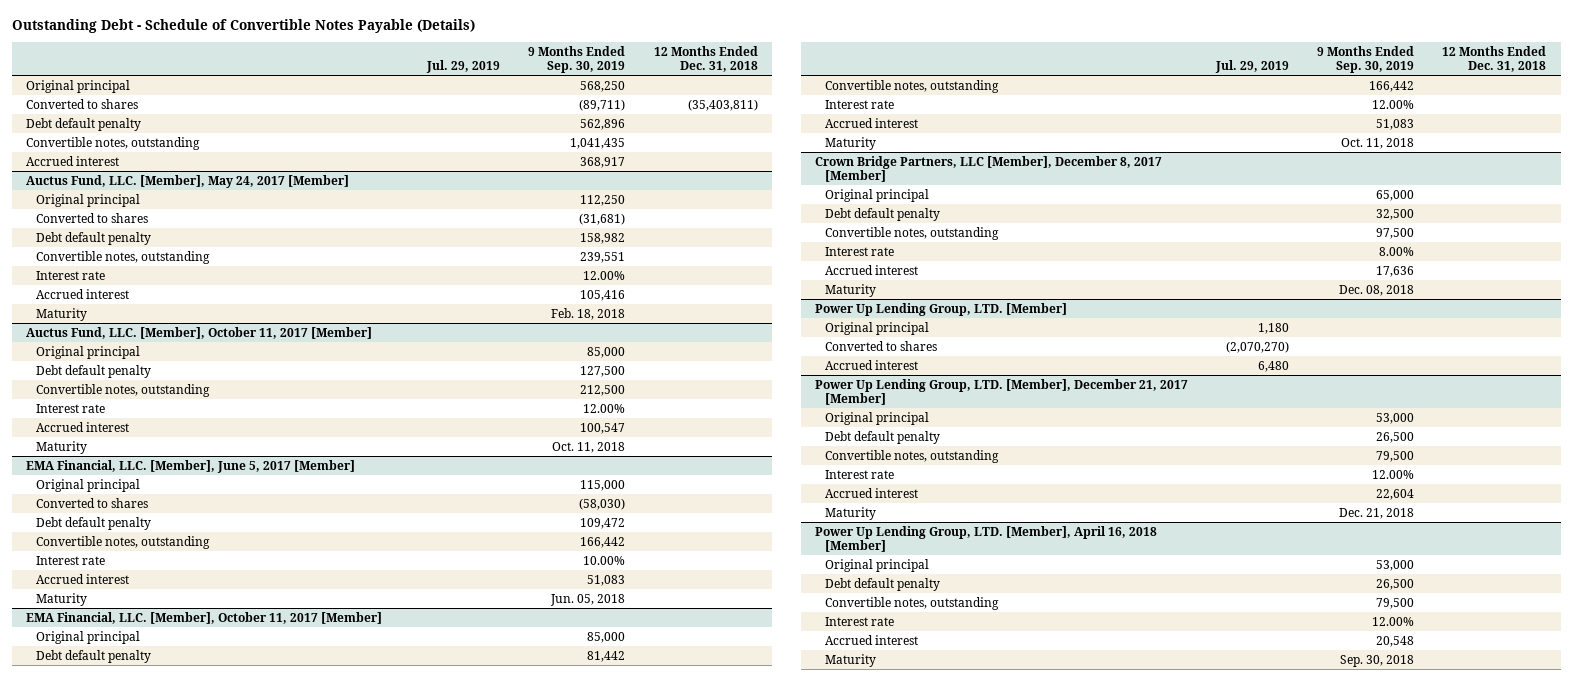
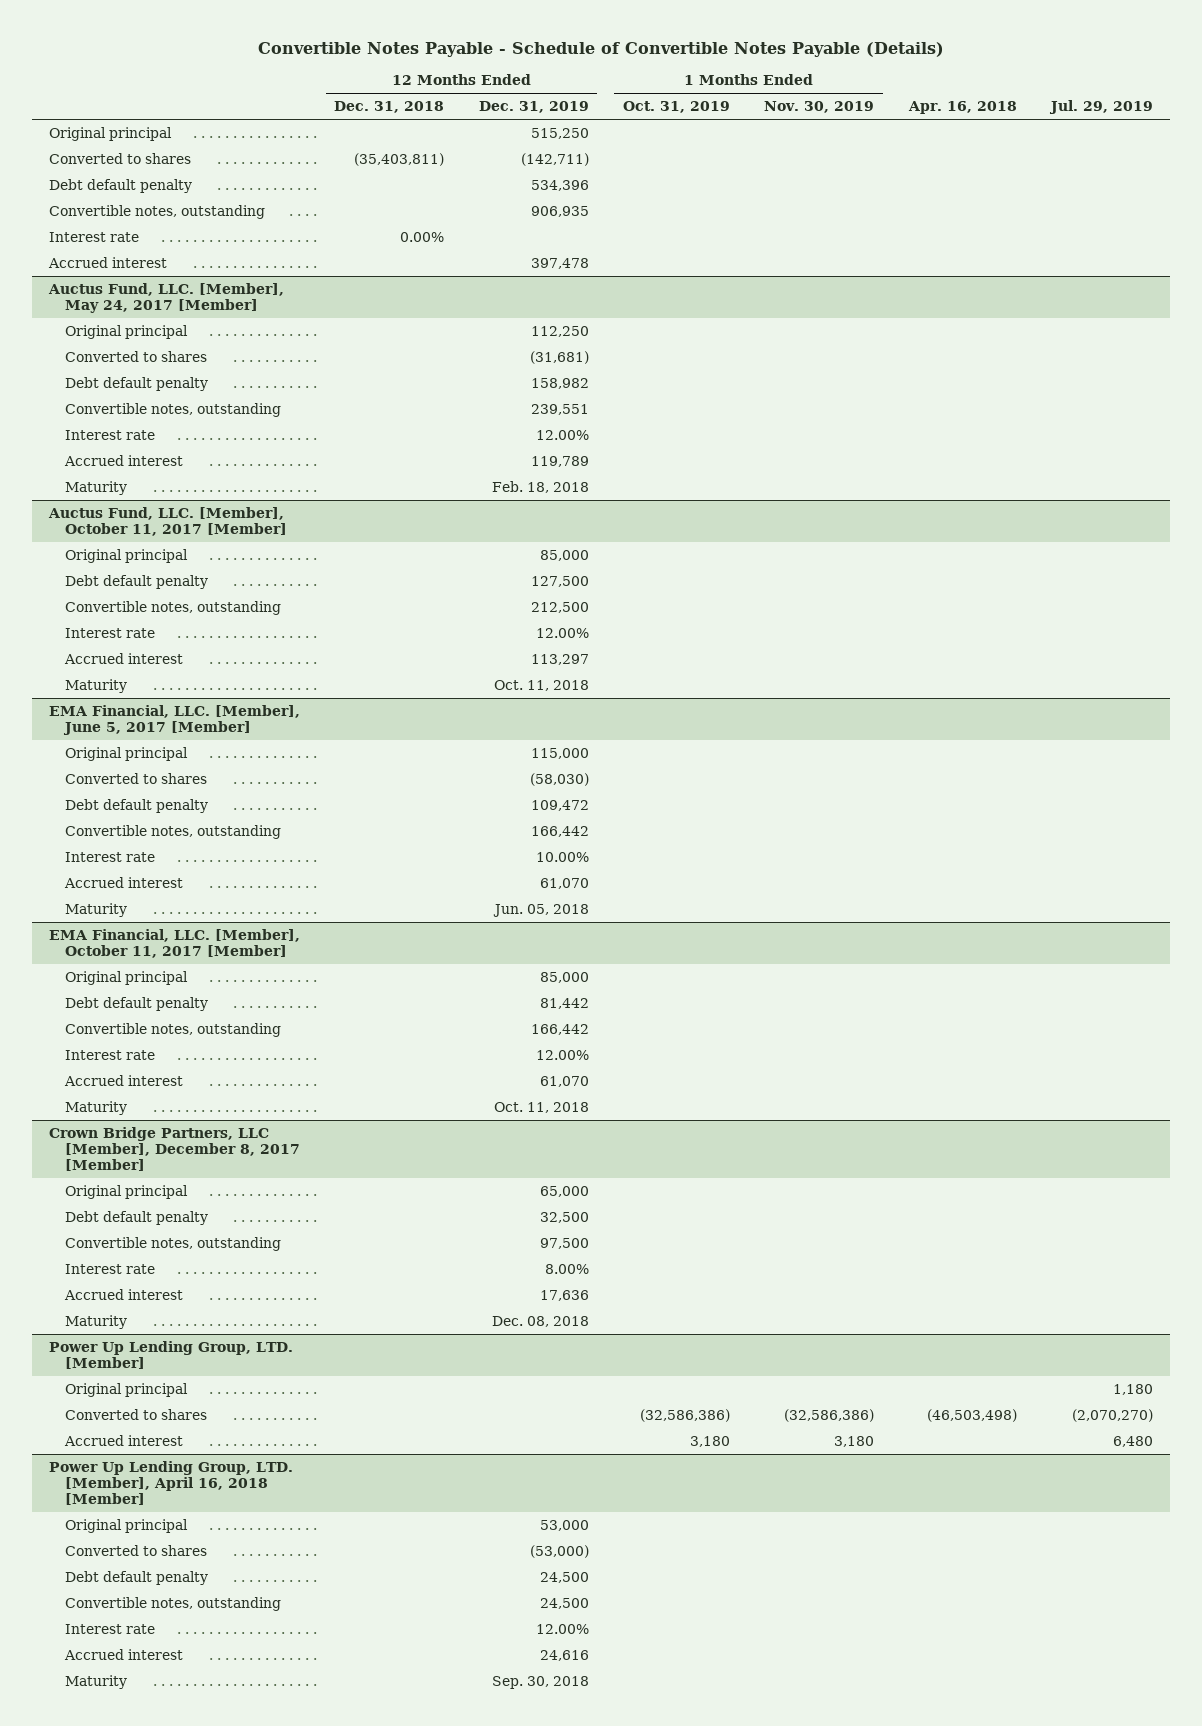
- Outstanding Debt - Schedule of Convertible Notes Payable (Details)
+ Convertible Notes Payable - Schedule of Convertible Notes Payable (Details)
- | Jul. 29, 2019 | 9 Months Ended Sep. 30, 2019 | 12 Months Ended Dec. 31, 2018
+ | 12 Months Ended Dec. 31, 2018 | 12 Months Ended Dec. 31, 2019 | 1 Months Ended Oct. 31, 2019 | 1 Months Ended Nov. 30, 2019 | Apr. 16, 2018 | Jul. 29, 2019
+ Interest rate | 0.00% | | | | |
- Power Up Lending Group, LTD. [Member], December 21, 2017 [Member]
- Original principal | | 53,000 |
- Debt default penalty | | 26,500 |
- Convertible notes, outstanding | | 79,500 |
- Interest rate | | 12.00% |
- Accrued interest | | 22,604 |
- Maturity | | Dec. 21, 2018 |
@ Power Up Lending Group, LTD. [Member], April 16, 2018 [Member]
+ Converted to shares | | (53,000) | | | |

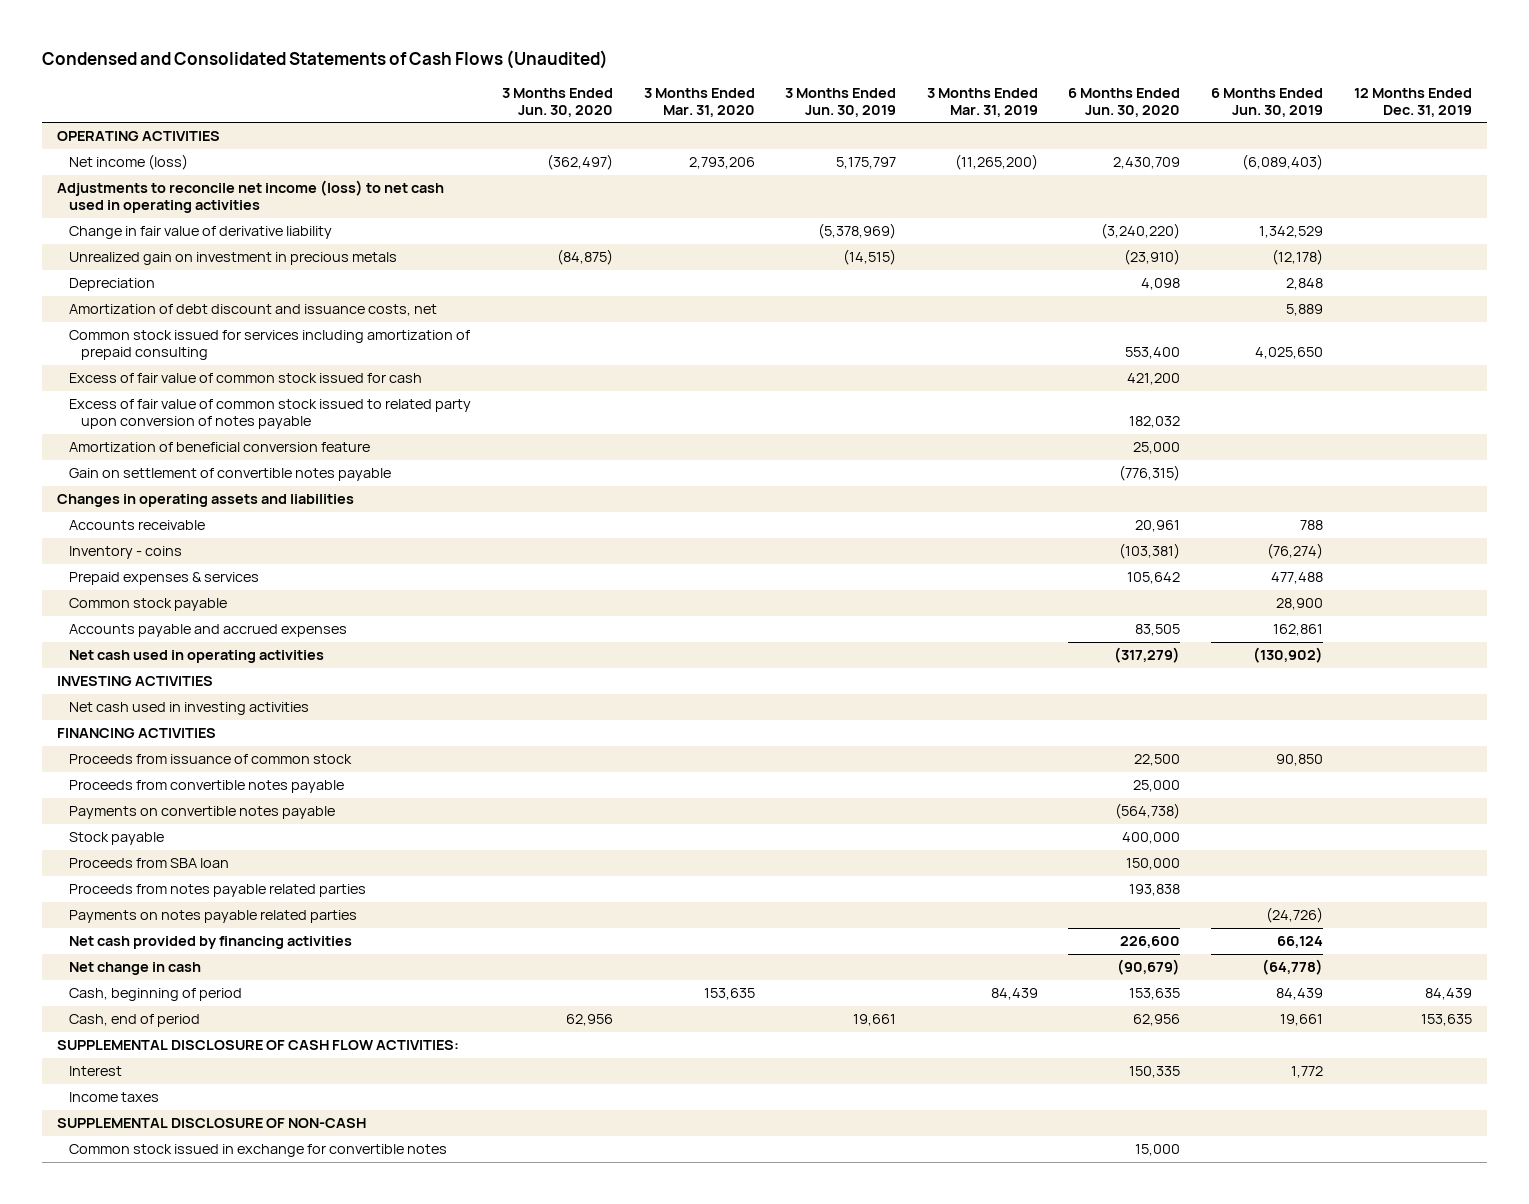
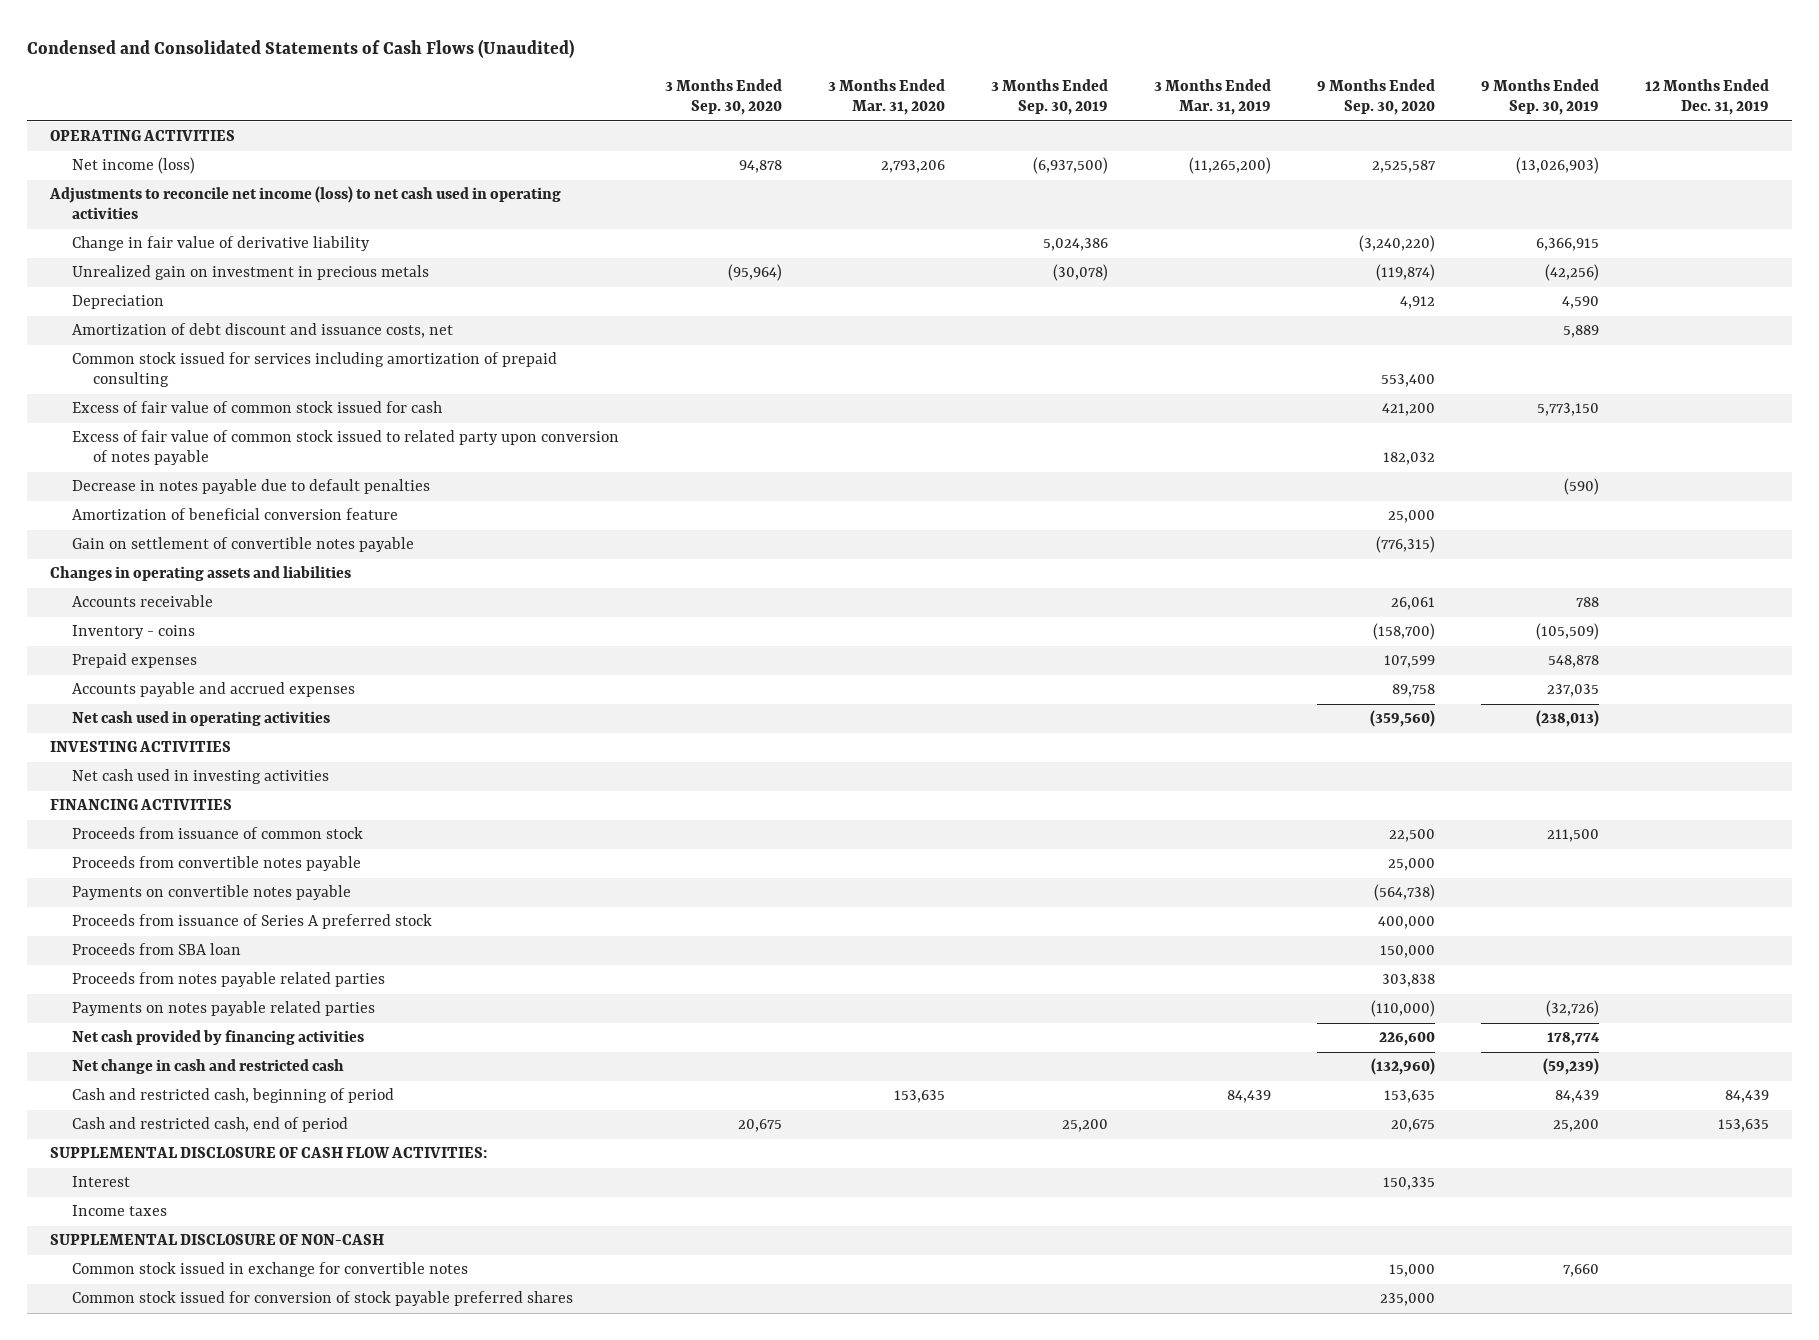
- | 3 Months Ended Jun. 30, 2020 | 3 Months Ended Mar. 31, 2020 | 3 Months Ended Jun. 30, 2019 | 3 Months Ended Mar. 31, 2019 | 6 Months Ended Jun. 30, 2020 | 6 Months Ended Jun. 30, 2019 | 12 Months Ended Dec. 31, 2019
+ | 3 Months Ended Sep. 30, 2020 | 3 Months Ended Mar. 31, 2020 | 3 Months Ended Sep. 30, 2019 | 3 Months Ended Mar. 31, 2019 | 9 Months Ended Sep. 30, 2020 | 9 Months Ended Sep. 30, 2019 | 12 Months Ended Dec. 31, 2019
+ Decrease in notes payable due to default penalties | | | | | | (590) |
- Prepaid expenses & services | | | | | 105,642 | 477,488 |
- Common stock payable | | | | | | 28,900 |
+ Prepaid expenses | | | | | 107,599 | 548,878 |
- Stock payable | | | | | 400,000 | |
+ Proceeds from issuance of Series A preferred stock | | | | | 400,000 | |
- Net change in cash | | | | | (90,679) | (64,778) |
- Cash, beginning of period | | 153,635 | | 84,439 | 153,635 | 84,439 | 84,439
- Cash, end of period | 62,956 | | 19,661 | | 62,956 | 19,661 | 153,635
+ Net change in cash and restricted cash | | | | | (132,960) | (59,239) |
+ Cash and restricted cash, beginning of period | | 153,635 | | 84,439 | 153,635 | 84,439 | 84,439
+ Cash and restricted cash, end of period | 20,675 | | 25,200 | | 20,675 | 25,200 | 153,635
+ Common stock issued for conversion of stock payable preferred shares | | | | | 235,000 | |

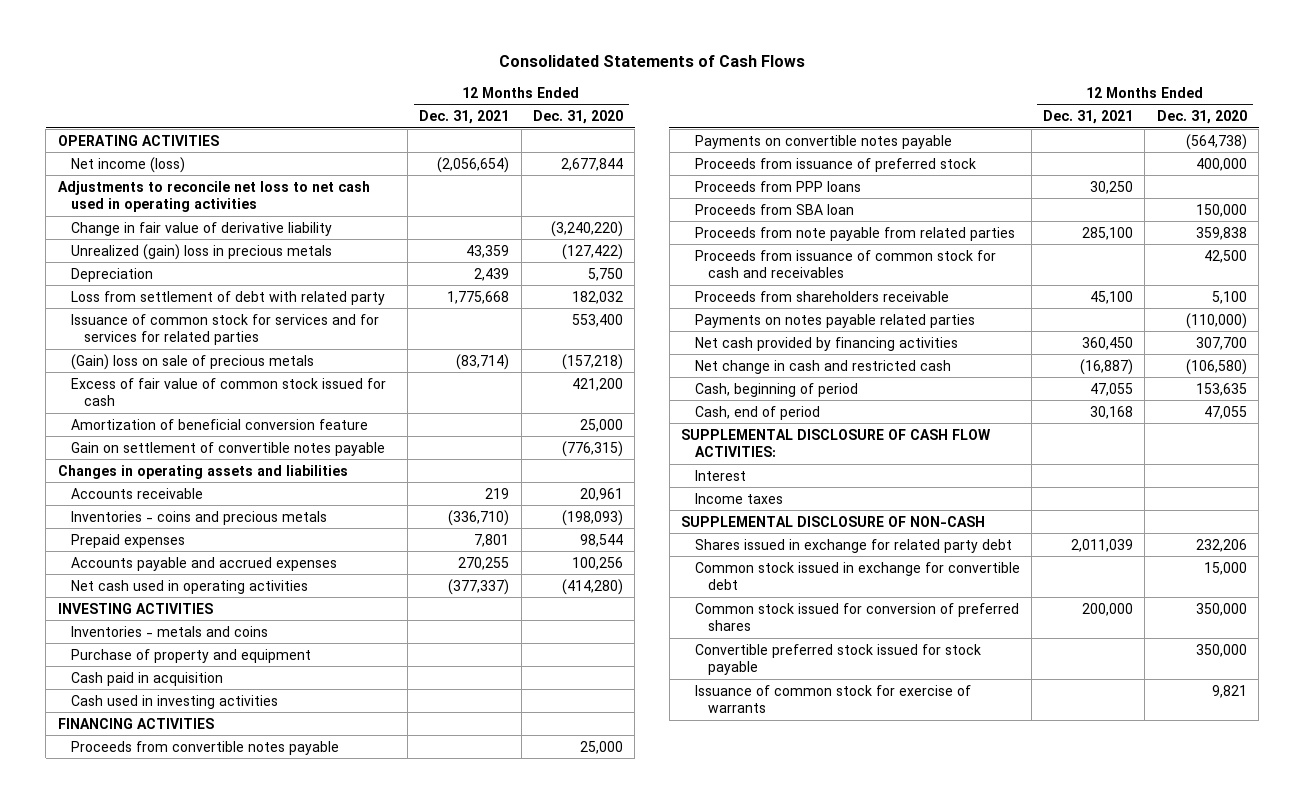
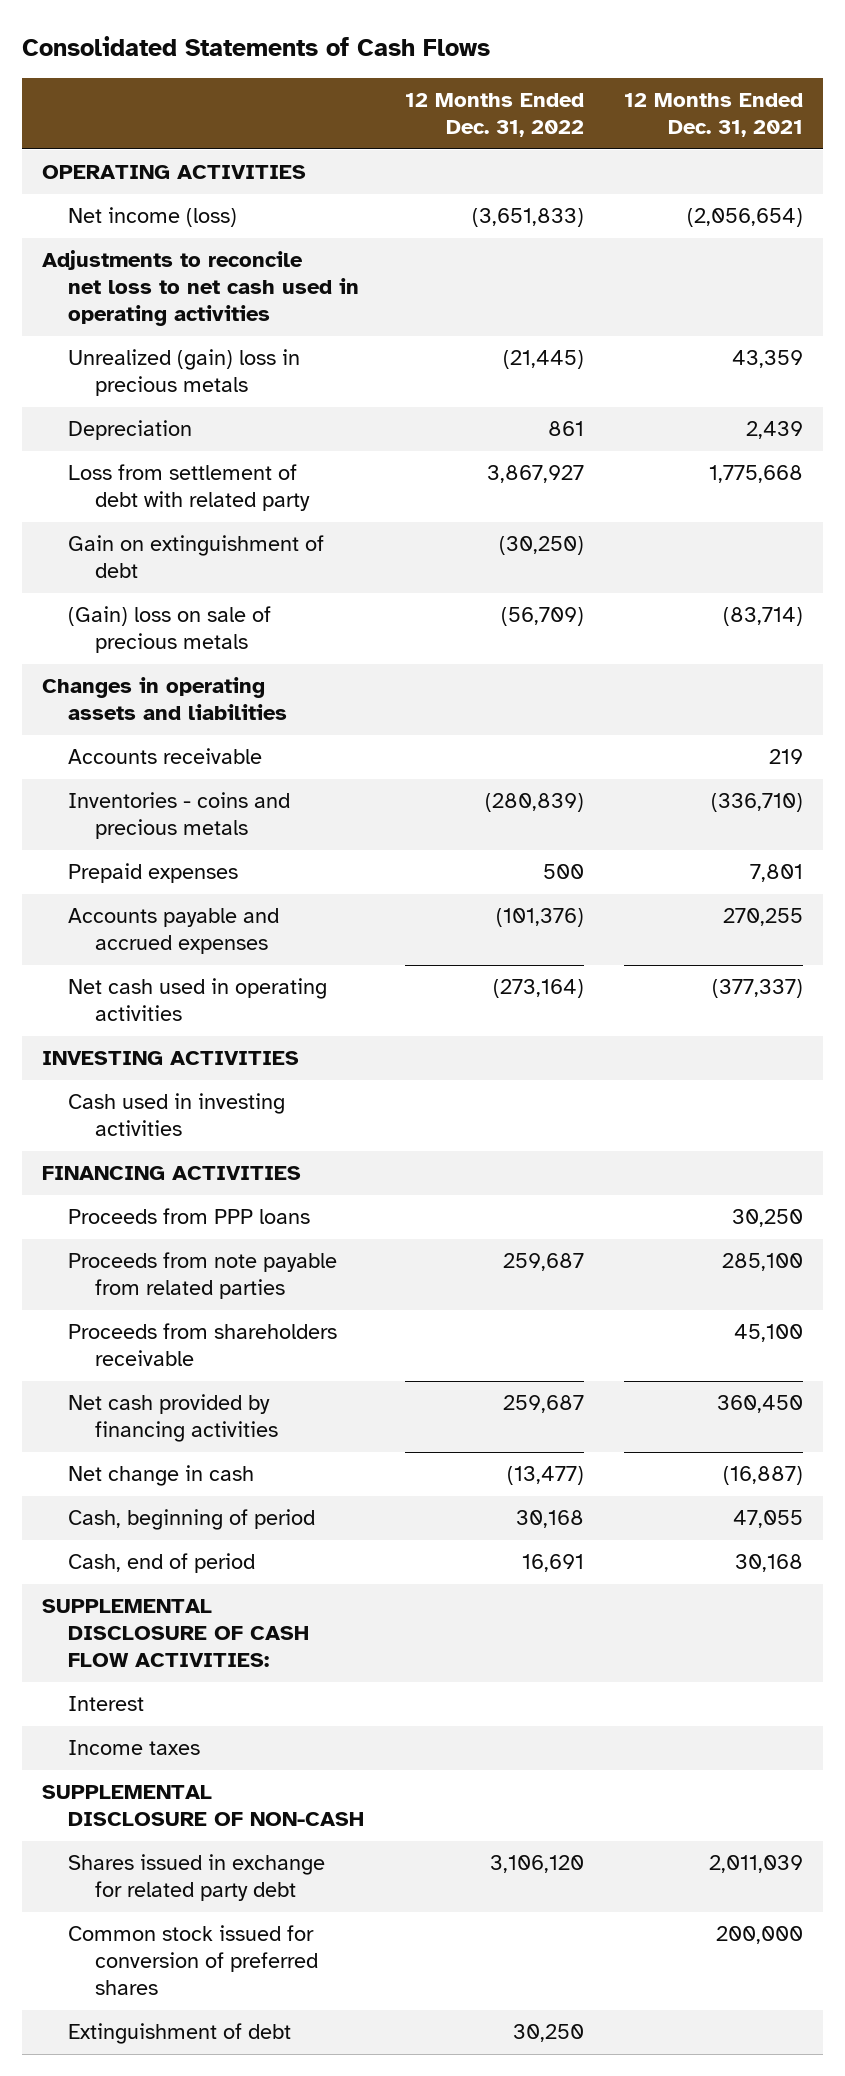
- | 12 Months Ended Dec. 31, 2021 | 12 Months Ended Dec. 31, 2020
+ | 12 Months Ended Dec. 31, 2022 | 12 Months Ended Dec. 31, 2021
- Change in fair value of derivative liability | | (3,240,220)
- Issuance of common stock for services and for services for related parties | | 553,400
+ Gain on extinguishment of debt | (30,250) |
- Excess of fair value of common stock issued for cash | | 421,200
- Amortization of beneficial conversion feature | | 25,000
- Gain on settlement of convertible notes payable | | (776,315)
- Inventories - metals and coins
- Purchase of property and equipment
- Cash paid in acquisition
- Proceeds from convertible notes payable | | 25,000
- Payments on convertible notes payable | | (564,738)
- Proceeds from issuance of preferred stock | | 400,000
- Proceeds from SBA loan | | 150,000
- Proceeds from issuance of common stock for cash and receivables | | 42,500
- Payments on notes payable related parties | | (110,000)
- Net change in cash and restricted cash | (16,887) | (106,580)
+ Net change in cash | (13,477) | (16,887)
- Common stock issued in exchange for convertible debt | | 15,000
- Convertible preferred stock issued for stock payable | | 350,000
- Issuance of common stock for exercise of warrants | | 9,821
+ Extinguishment of debt | 30,250 |

